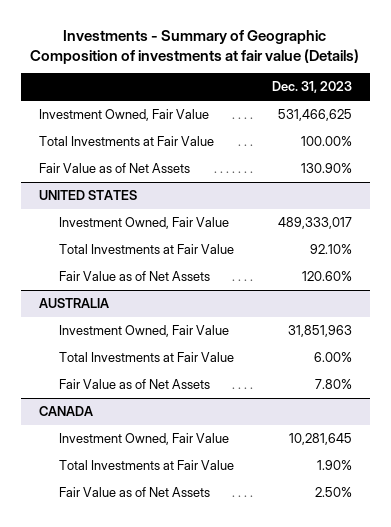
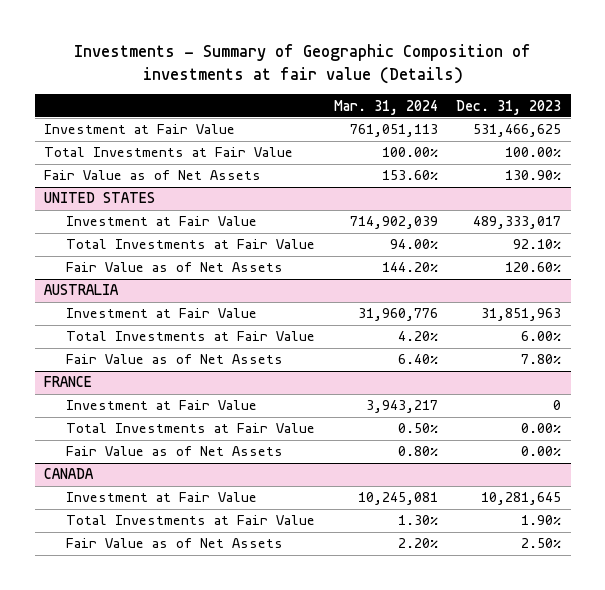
- | Dec. 31, 2023
+ | Mar. 31, 2024 | Dec. 31, 2023
- Investment Owned, Fair Value | 531,466,625
+ Investment at Fair Value | 761,051,113 | 531,466,625
@ UNITED STATES
- Investment Owned, Fair Value | 489,333,017
+ Investment at Fair Value | 714,902,039 | 489,333,017
@ AUSTRALIA
- Investment Owned, Fair Value | 31,851,963
+ Investment at Fair Value | 31,960,776 | 31,851,963
+ FRANCE
+ Investment at Fair Value | 3,943,217 | 0
+ Total Investments at Fair Value | 0.50% | 0.00%
+ Fair Value as of Net Assets | 0.80% | 0.00%
@ CANADA
- Investment Owned, Fair Value | 10,281,645
+ Investment at Fair Value | 10,245,081 | 10,281,645

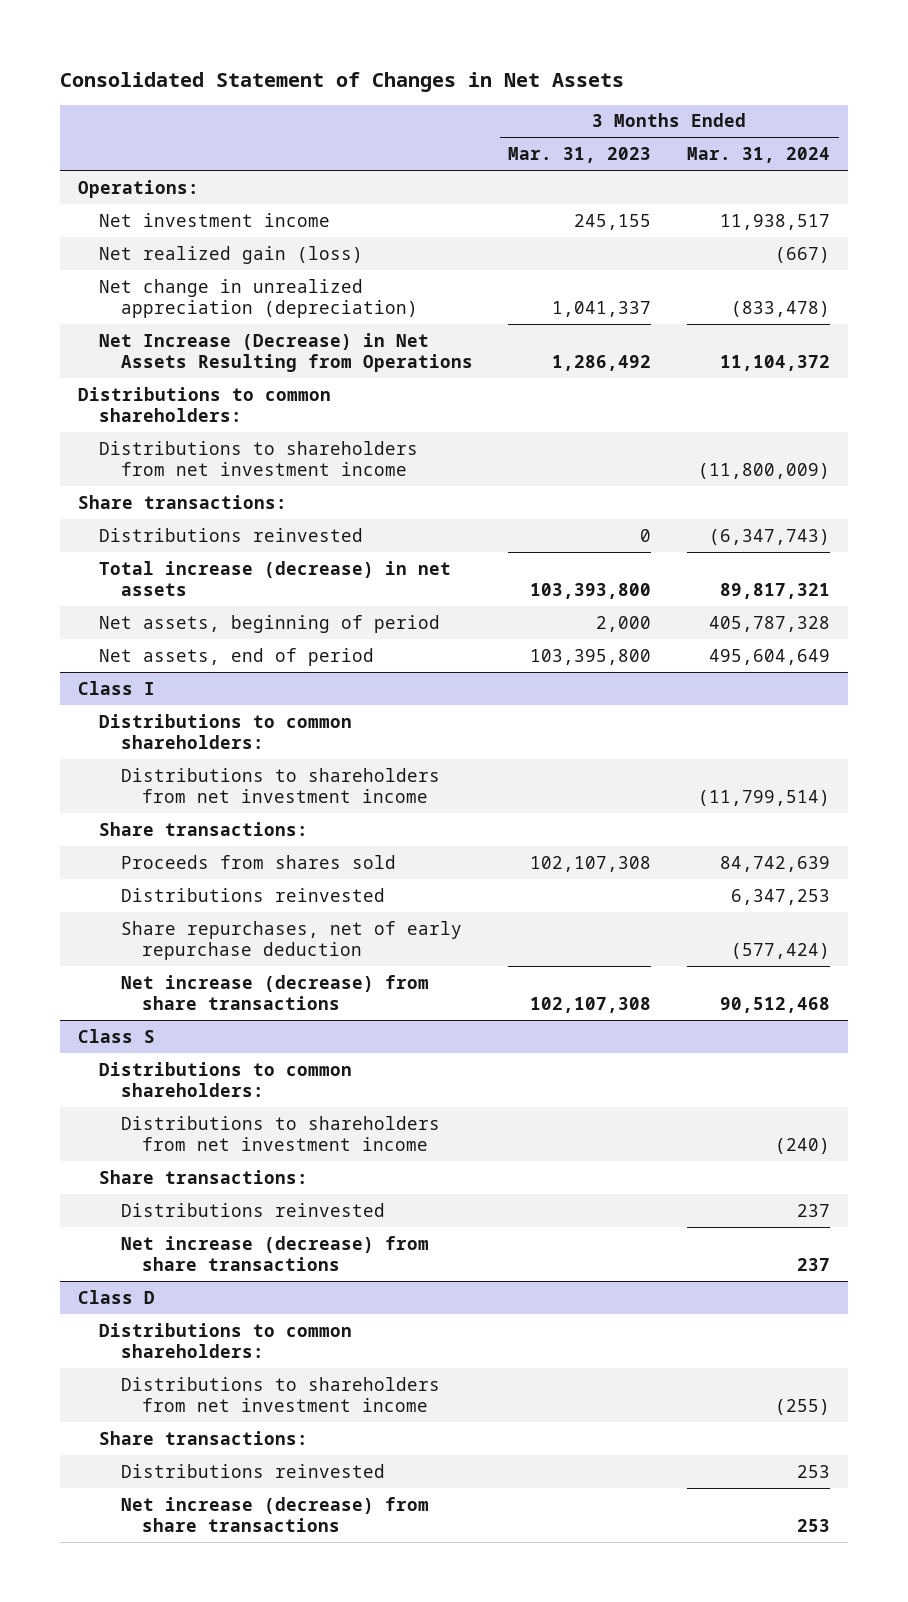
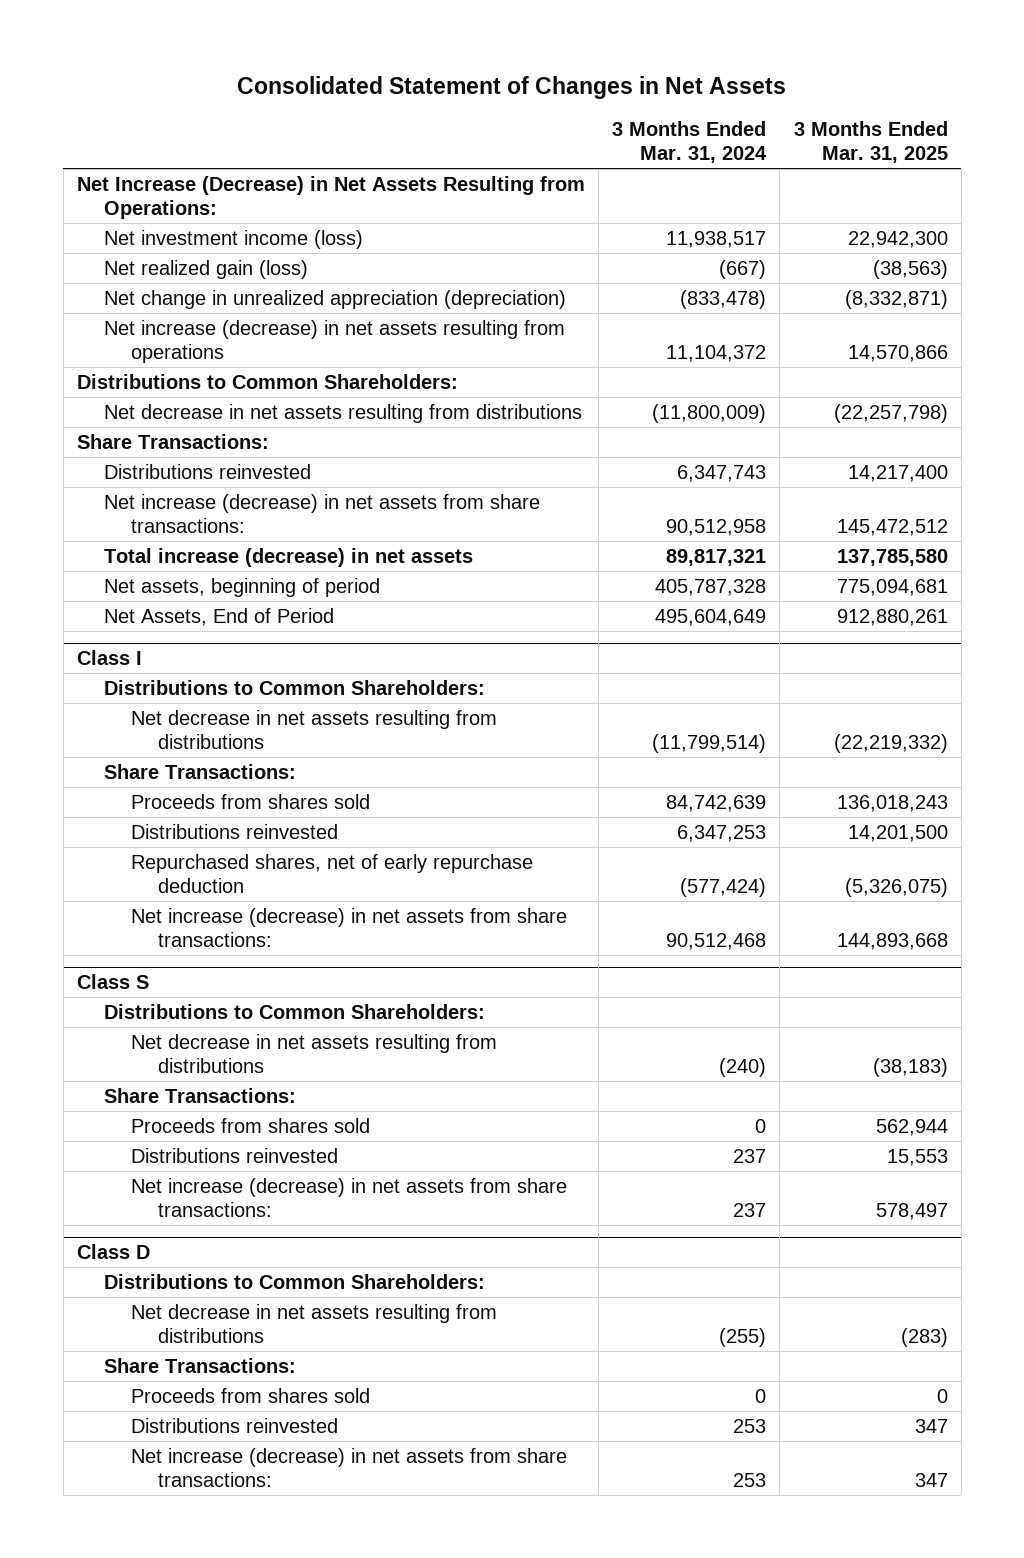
- | 3 Months Ended Mar. 31, 2023 | 3 Months Ended Mar. 31, 2024
+ | 3 Months Ended Mar. 31, 2024 | 3 Months Ended Mar. 31, 2025
- Operations:
- Net investment income | 245,155 | 11,938,517
+ Net Increase (Decrease) in Net Assets Resulting from Operations:
+ Net investment income (loss) | 11,938,517 | 22,942,300
- Net Increase (Decrease) in Net Assets Resulting from Operations | 1,286,492 | 11,104,372
- Distributions to common shareholders:
- Distributions to shareholders from net investment income | | (11,800,009)
- Share transactions:
- Distributions reinvested | 0 | (6,347,743)
+ Net increase (decrease) in net assets resulting from operations | 11,104,372 | 14,570,866
+ Distributions to Common Shareholders:
+ Net decrease in net assets resulting from distributions | (11,800,009) | (22,257,798)
+ Share Transactions:
+ Distributions reinvested | 6,347,743 | 14,217,400
+ Net increase (decrease) in net assets from share transactions: | 90,512,958 | 145,472,512
- Net assets, end of period | 103,395,800 | 495,604,649
+ Net Assets, End of Period | 495,604,649 | 912,880,261
@ Class I
- Distributions to common shareholders:
- Distributions to shareholders from net investment income | | (11,799,514)
- Share transactions:
+ Distributions to Common Shareholders:
+ Net decrease in net assets resulting from distributions | (11,799,514) | (22,219,332)
+ Share Transactions:
- Share repurchases, net of early repurchase deduction | | (577,424)
- Net increase (decrease) from share transactions | 102,107,308 | 90,512,468
+ Repurchased shares, net of early repurchase deduction | (577,424) | (5,326,075)
+ Net increase (decrease) in net assets from share transactions: | 90,512,468 | 144,893,668
@ Class S
- Distributions to common shareholders:
- Distributions to shareholders from net investment income | | (240)
- Share transactions:
+ Distributions to Common Shareholders:
+ Net decrease in net assets resulting from distributions | (240) | (38,183)
+ Share Transactions:
+ Proceeds from shares sold | 0 | 562,944
- Net increase (decrease) from share transactions | | 237
+ Net increase (decrease) in net assets from share transactions: | 237 | 578,497
@ Class D
- Distributions to common shareholders:
- Distributions to shareholders from net investment income | | (255)
- Share transactions:
+ Distributions to Common Shareholders:
+ Net decrease in net assets resulting from distributions | (255) | (283)
+ Share Transactions:
+ Proceeds from shares sold | 0 | 0
- Net increase (decrease) from share transactions | | 253
+ Net increase (decrease) in net assets from share transactions: | 253 | 347

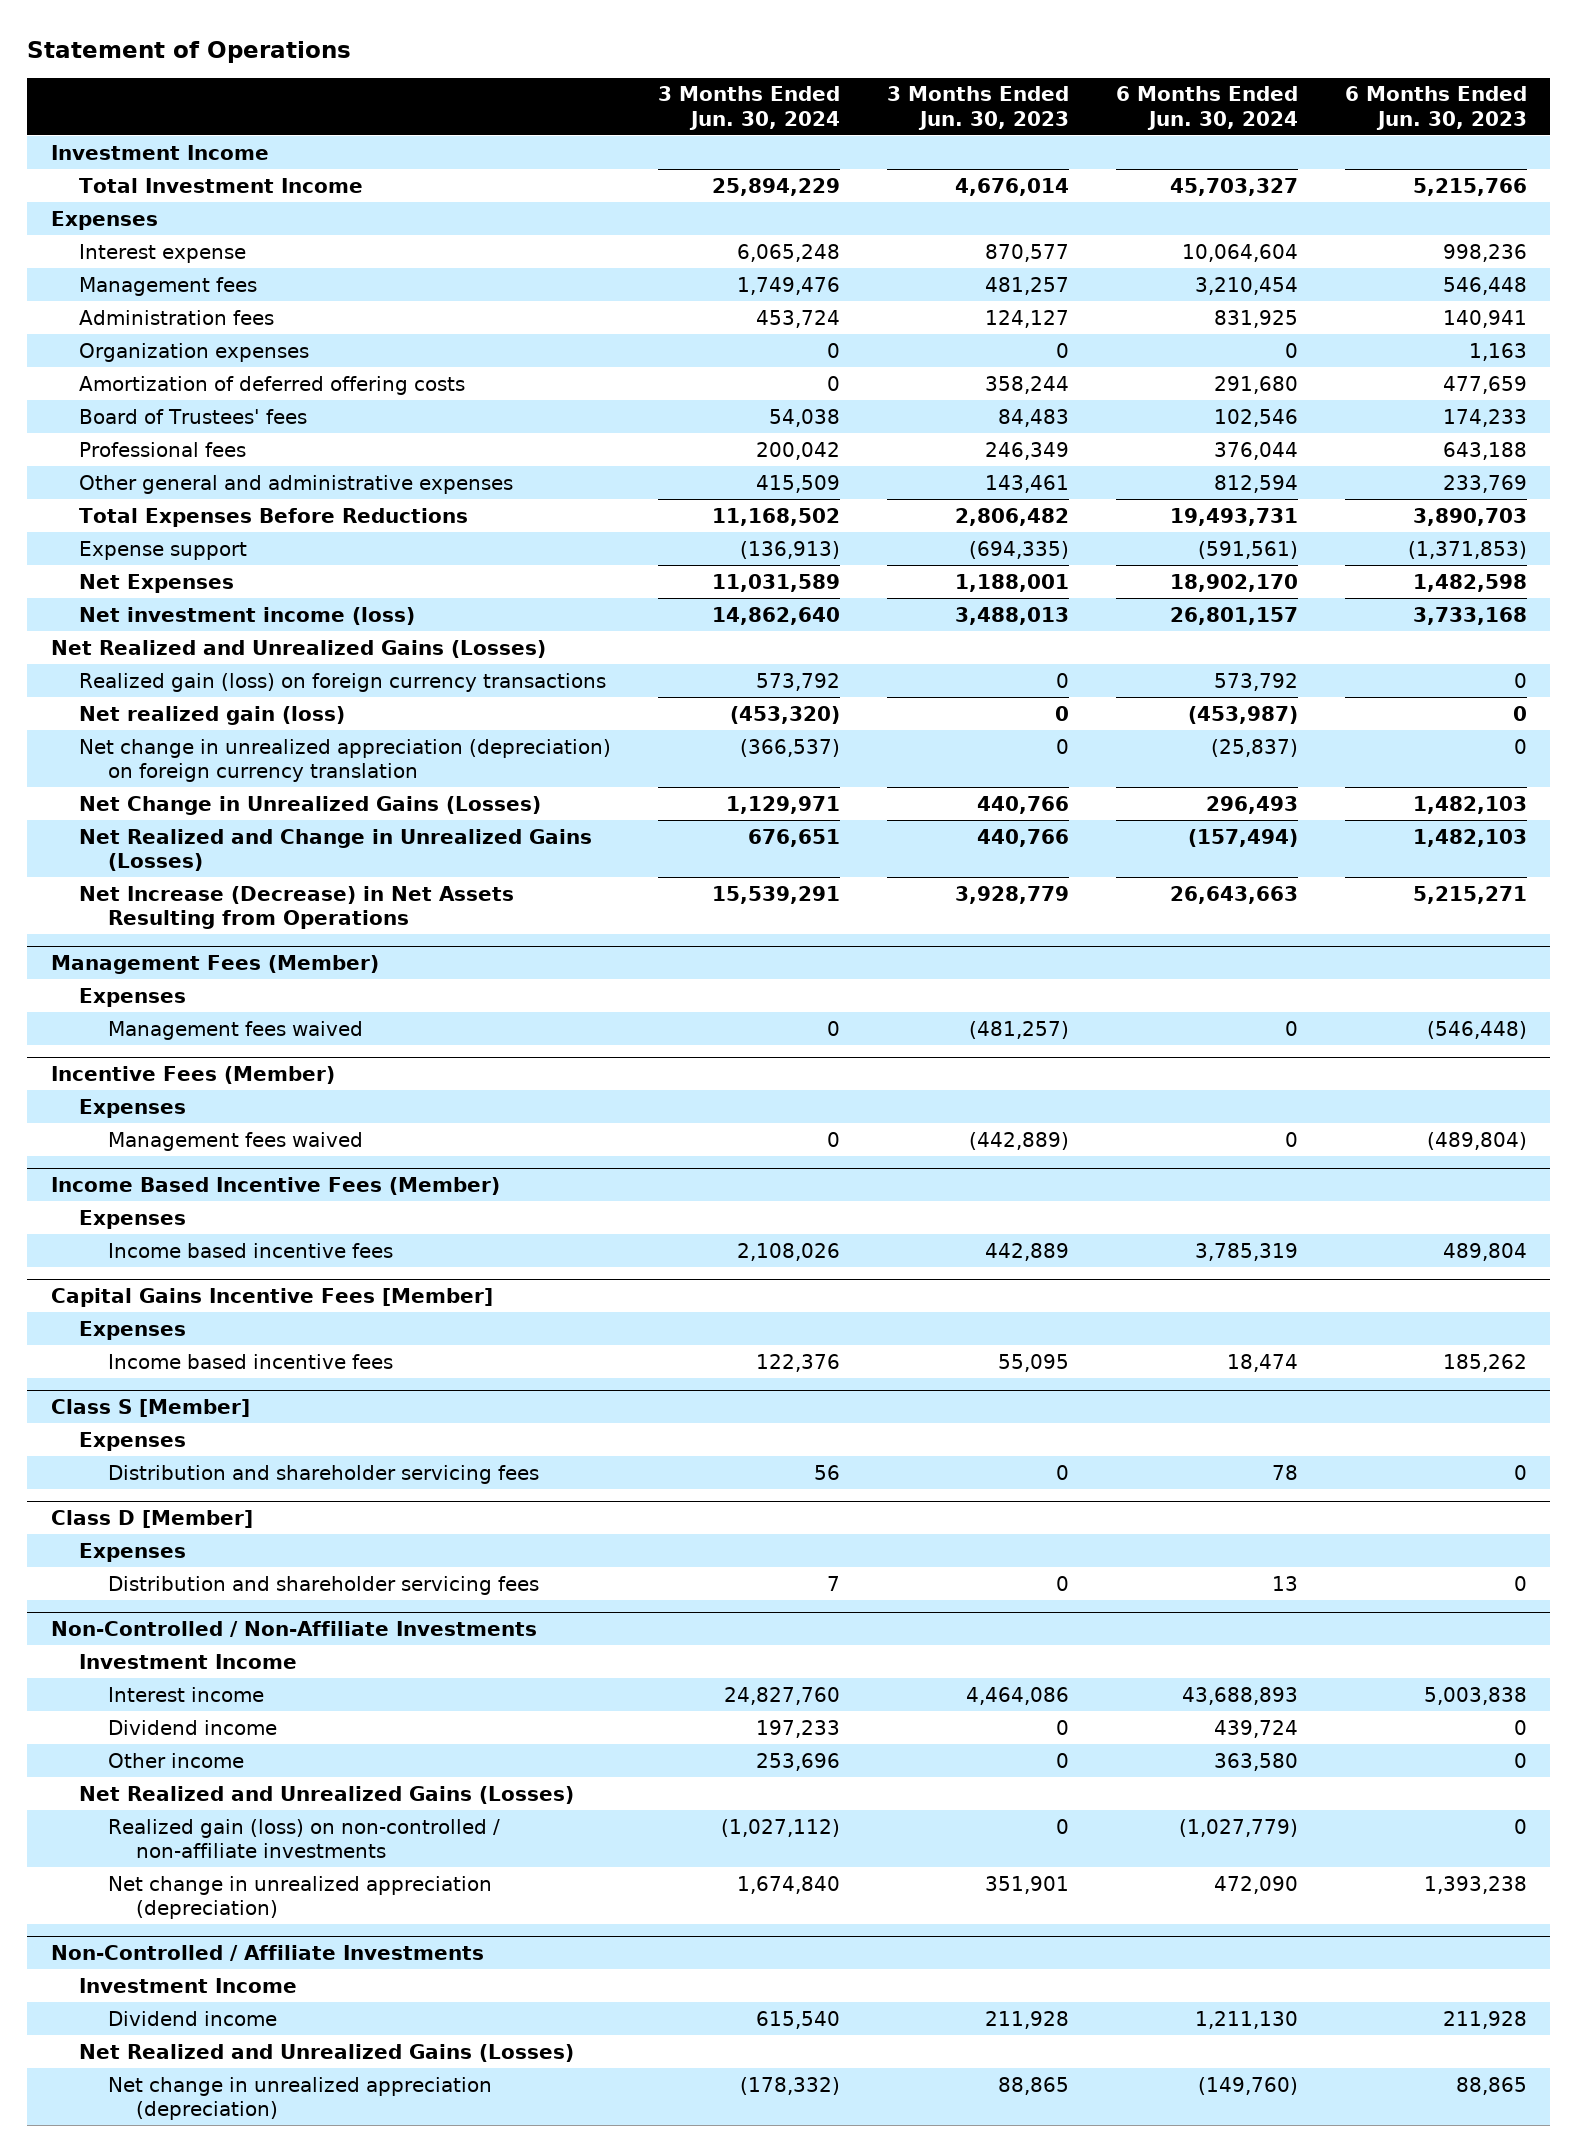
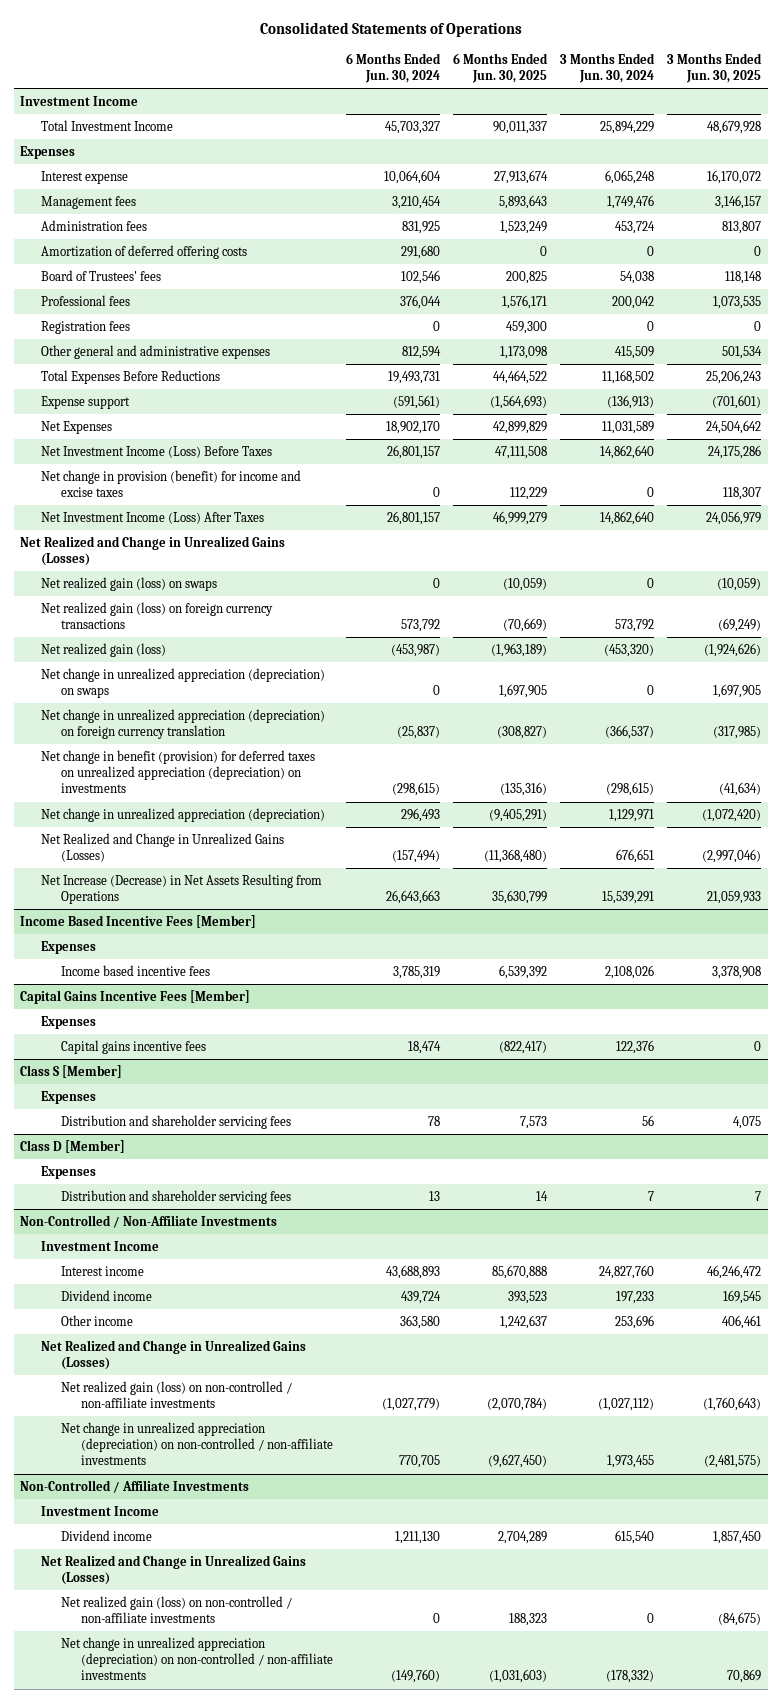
- Statement of Operations
+ Consolidated Statements of Operations
- | 3 Months Ended Jun. 30, 2024 | 3 Months Ended Jun. 30, 2023 | 6 Months Ended Jun. 30, 2024 | 6 Months Ended Jun. 30, 2023
+ | 6 Months Ended Jun. 30, 2024 | 6 Months Ended Jun. 30, 2025 | 3 Months Ended Jun. 30, 2024 | 3 Months Ended Jun. 30, 2025
- Organization expenses | 0 | 0 | 0 | 1,163
+ Registration fees | 0 | 459,300 | 0 | 0
- Net investment income (loss) | 14,862,640 | 3,488,013 | 26,801,157 | 3,733,168
- Net Realized and Unrealized Gains (Losses)
- Realized gain (loss) on foreign currency transactions | 573,792 | 0 | 573,792 | 0
+ Net Investment Income (Loss) Before Taxes | 26,801,157 | 47,111,508 | 14,862,640 | 24,175,286
+ Net change in provision (benefit) for income and excise taxes | 0 | 112,229 | 0 | 118,307
+ Net Investment Income (Loss) After Taxes | 26,801,157 | 46,999,279 | 14,862,640 | 24,056,979
+ Net Realized and Change in Unrealized Gains (Losses)
+ Net realized gain (loss) on swaps | 0 | (10,059) | 0 | (10,059)
+ Net realized gain (loss) on foreign currency transactions | 573,792 | (70,669) | 573,792 | (69,249)
+ Net change in unrealized appreciation (depreciation) on swaps | 0 | 1,697,905 | 0 | 1,697,905
- Net Change in Unrealized Gains (Losses) | 1,129,971 | 440,766 | 296,493 | 1,482,103
+ Net change in benefit (provision) for deferred taxes on unrealized appreciation (depreciation) on investments | (298,615) | (135,316) | (298,615) | (41,634)
+ Net change in unrealized appreciation (depreciation) | 296,493 | (9,405,291) | 1,129,971 | (1,072,420)
- Management Fees (Member)
- Expenses
- Management fees waived | 0 | (481,257) | 0 | (546,448)
- Incentive Fees (Member)
- Expenses
- Management fees waived | 0 | (442,889) | 0 | (489,804)
- Income Based Incentive Fees (Member)
+ Income Based Incentive Fees [Member]
@ Capital Gains Incentive Fees [Member]
- Income based incentive fees | 122,376 | 55,095 | 18,474 | 185,262
+ Capital gains incentive fees | 18,474 | (822,417) | 122,376 | 0
@ Non-Controlled / Non-Affiliate Investments
- Net Realized and Unrealized Gains (Losses)
- Realized gain (loss) on non-controlled / non-affiliate investments | (1,027,112) | 0 | (1,027,779) | 0
- Net change in unrealized appreciation (depreciation) | 1,674,840 | 351,901 | 472,090 | 1,393,238
+ Net Realized and Change in Unrealized Gains (Losses)
+ Net realized gain (loss) on non-controlled / non-affiliate investments | (1,027,779) | (2,070,784) | (1,027,112) | (1,760,643)
+ Net change in unrealized appreciation (depreciation) on non-controlled / non-affiliate investments | 770,705 | (9,627,450) | 1,973,455 | (2,481,575)
@ Non-Controlled / Affiliate Investments
- Net Realized and Unrealized Gains (Losses)
- Net change in unrealized appreciation (depreciation) | (178,332) | 88,865 | (149,760) | 88,865
+ Net Realized and Change in Unrealized Gains (Losses)
+ Net realized gain (loss) on non-controlled / non-affiliate investments | 0 | 188,323 | 0 | (84,675)
+ Net change in unrealized appreciation (depreciation) on non-controlled / non-affiliate investments | (149,760) | (1,031,603) | (178,332) | 70,869

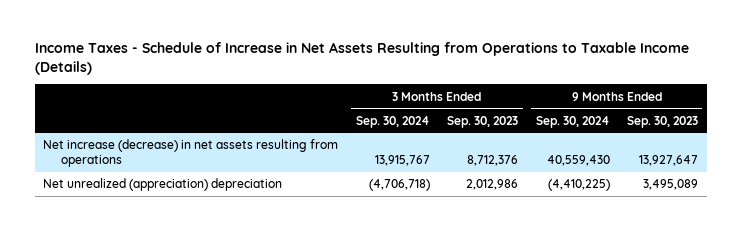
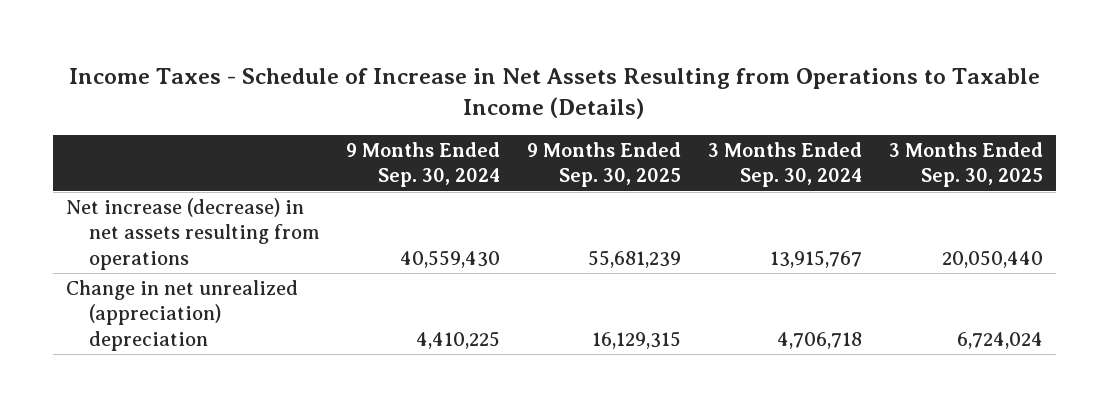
- | 3 Months Ended Sep. 30, 2024 | 3 Months Ended Sep. 30, 2023 | 9 Months Ended Sep. 30, 2024 | 9 Months Ended Sep. 30, 2023
+ | 9 Months Ended Sep. 30, 2024 | 9 Months Ended Sep. 30, 2025 | 3 Months Ended Sep. 30, 2024 | 3 Months Ended Sep. 30, 2025
- Net unrealized (appreciation) depreciation | (4,706,718) | 2,012,986 | (4,410,225) | 3,495,089
+ Change in net unrealized (appreciation) depreciation | 4,410,225 | 16,129,315 | 4,706,718 | 6,724,024

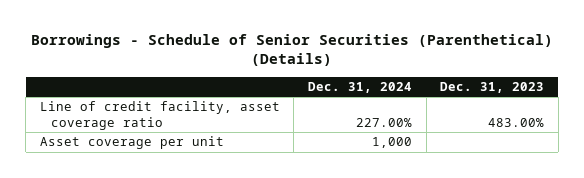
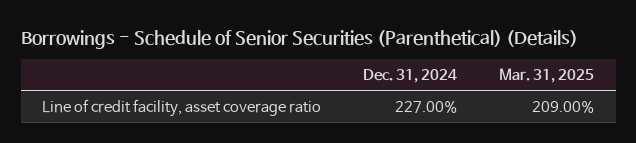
- | Dec. 31, 2024 | Dec. 31, 2023
+ | Dec. 31, 2024 | Mar. 31, 2025
- Asset coverage per unit | 1,000 |

